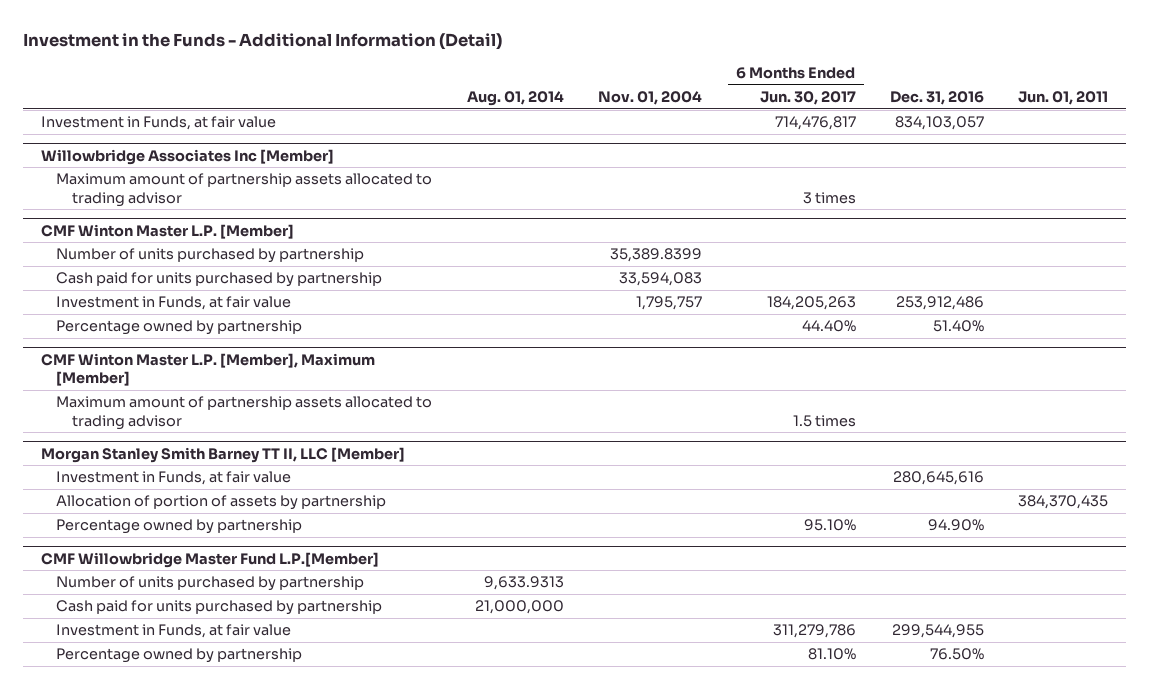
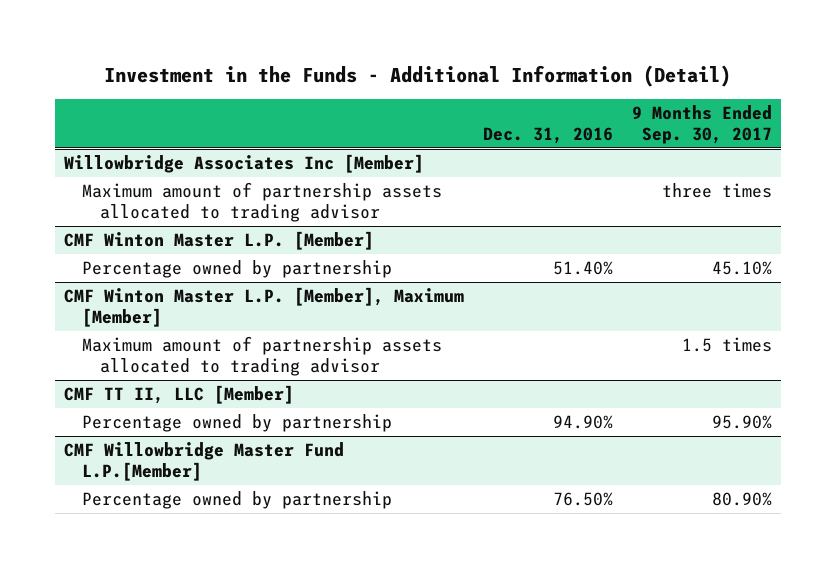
- | Aug. 01, 2014 | Nov. 01, 2004 | 6 Months Ended Jun. 30, 2017 | Dec. 31, 2016 | Jun. 01, 2011
+ | Dec. 31, 2016 | 9 Months Ended Sep. 30, 2017
- Investment in Funds, at fair value | | | 714,476,817 | 834,103,057 |
@ CMF Winton Master L.P. [Member]
- Number of units purchased by partnership | | 35,389.8399 | | |
- Cash paid for units purchased by partnership | | 33,594,083 | | |
- Investment in Funds, at fair value | | 1,795,757 | 184,205,263 | 253,912,486 |
- Morgan Stanley Smith Barney TT II, LLC [Member]
- Investment in Funds, at fair value | | | | 280,645,616 |
- Allocation of portion of assets by partnership | | | | | 384,370,435
+ CMF TT II, LLC [Member]
@ CMF Willowbridge Master Fund L.P.[Member]
- Number of units purchased by partnership | 9,633.9313 | | | |
- Cash paid for units purchased by partnership | 21,000,000 | | | |
- Investment in Funds, at fair value | | | 311,279,786 | 299,544,955 |

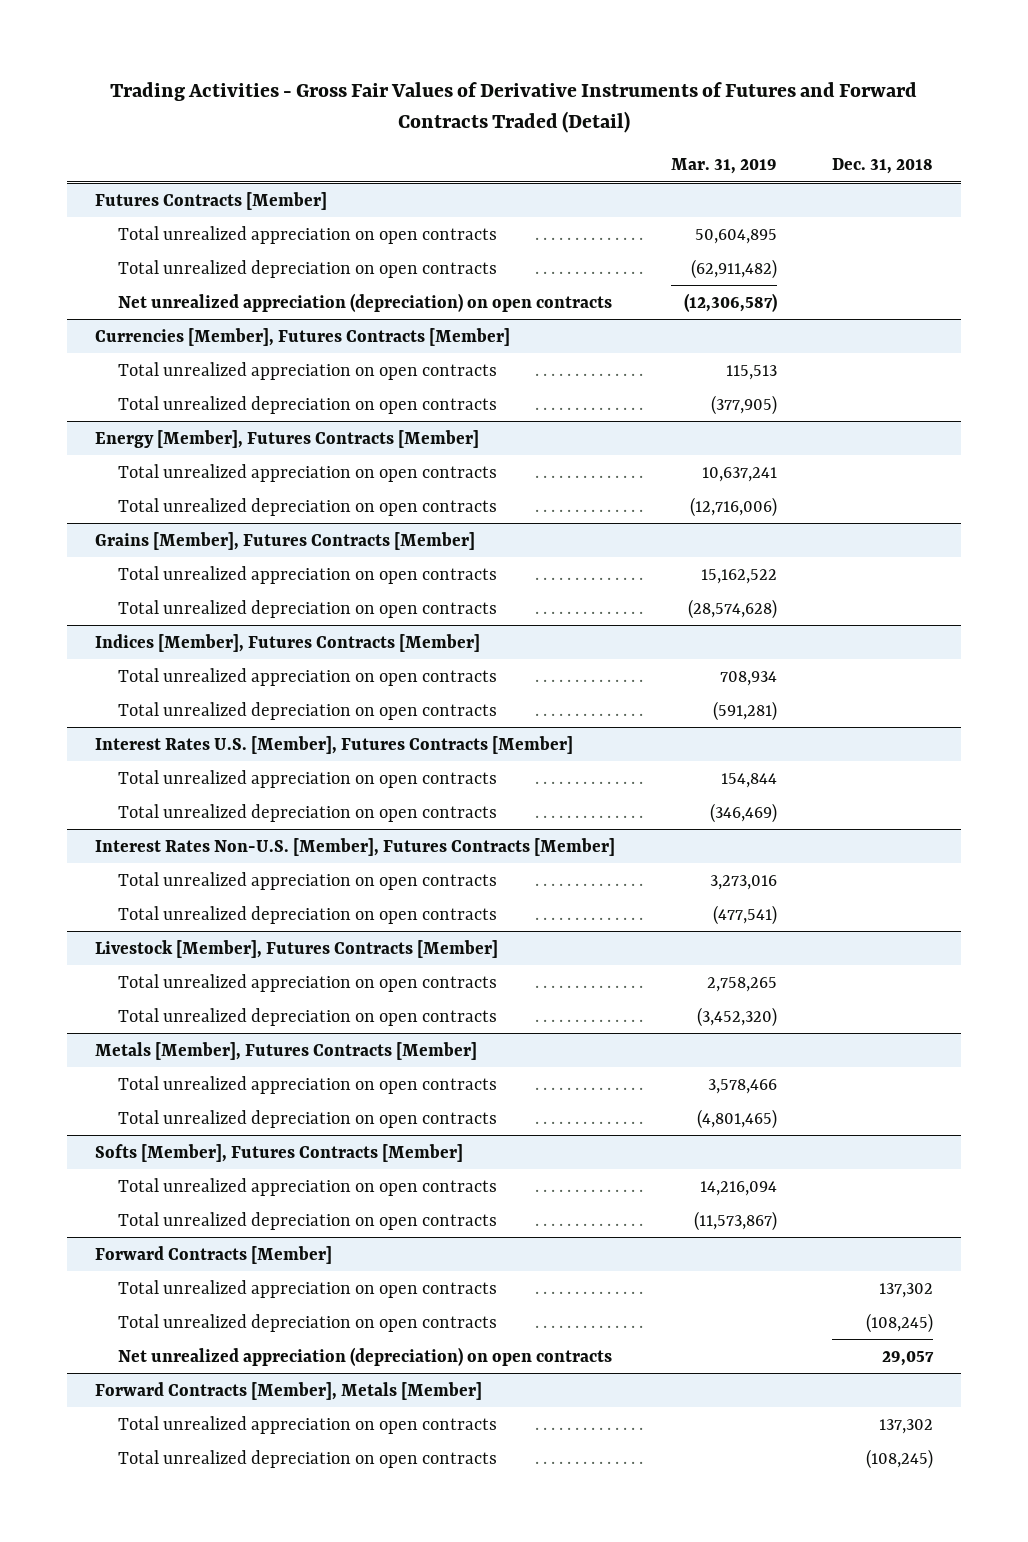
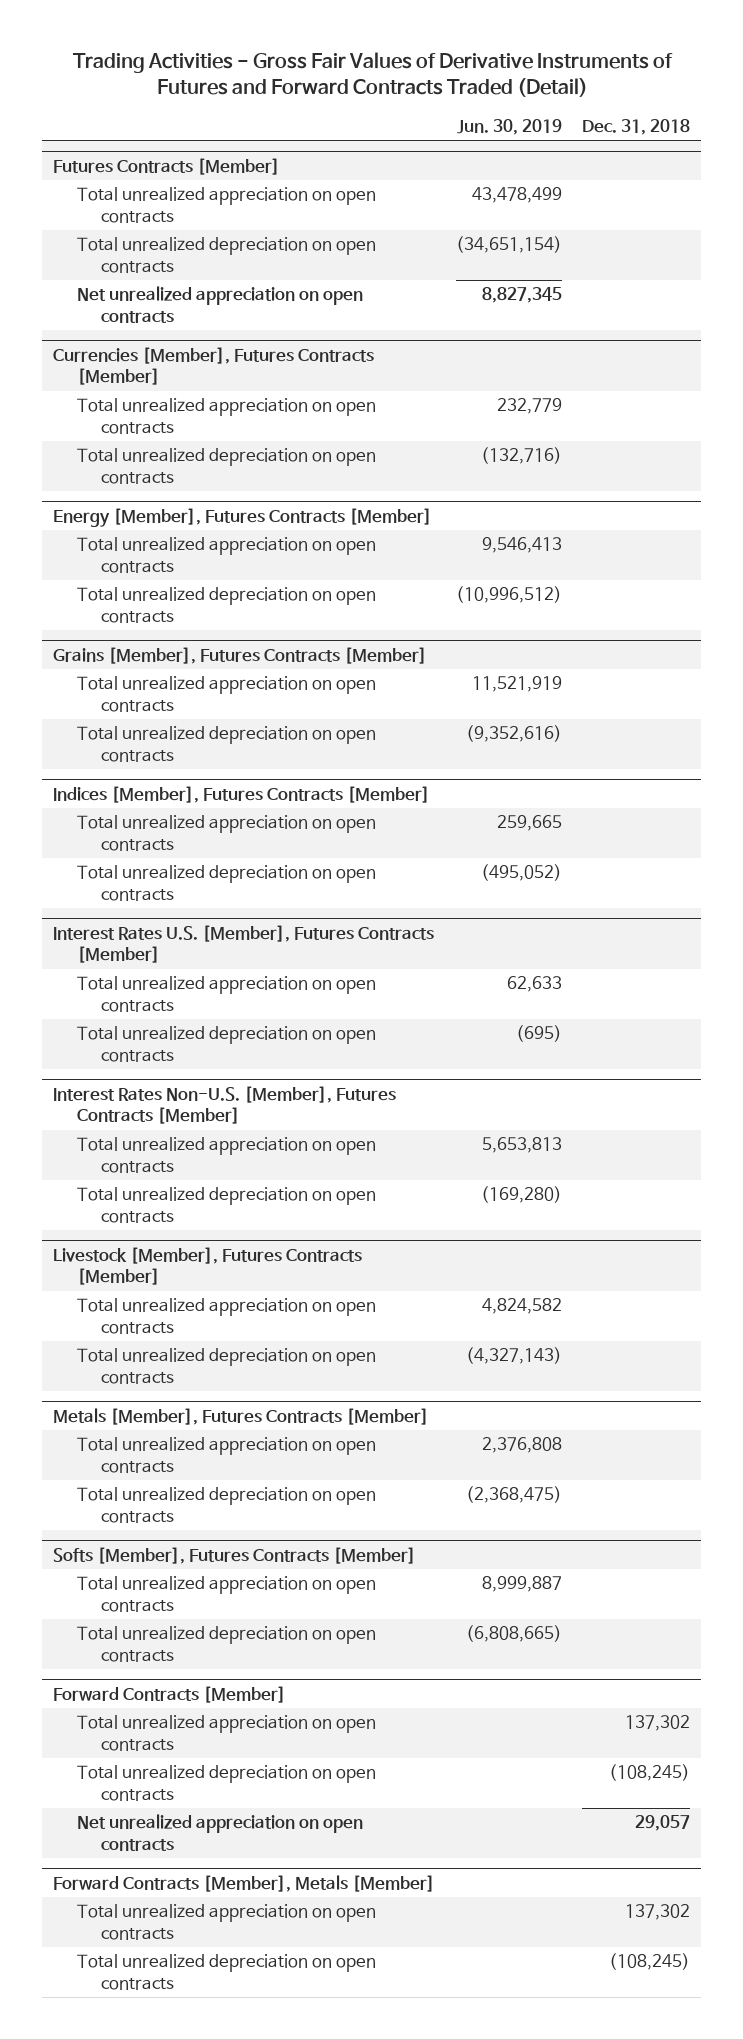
- | Mar. 31, 2019 | Dec. 31, 2018
+ | Jun. 30, 2019 | Dec. 31, 2018
@ Futures Contracts [Member]
- Net unrealized appreciation (depreciation) on open contracts | (12,306,587) |
+ Net unrealized appreciation on open contracts | 8,827,345 |
@ Forward Contracts [Member]
- Net unrealized appreciation (depreciation) on open contracts | | 29,057
+ Net unrealized appreciation on open contracts | | 29,057

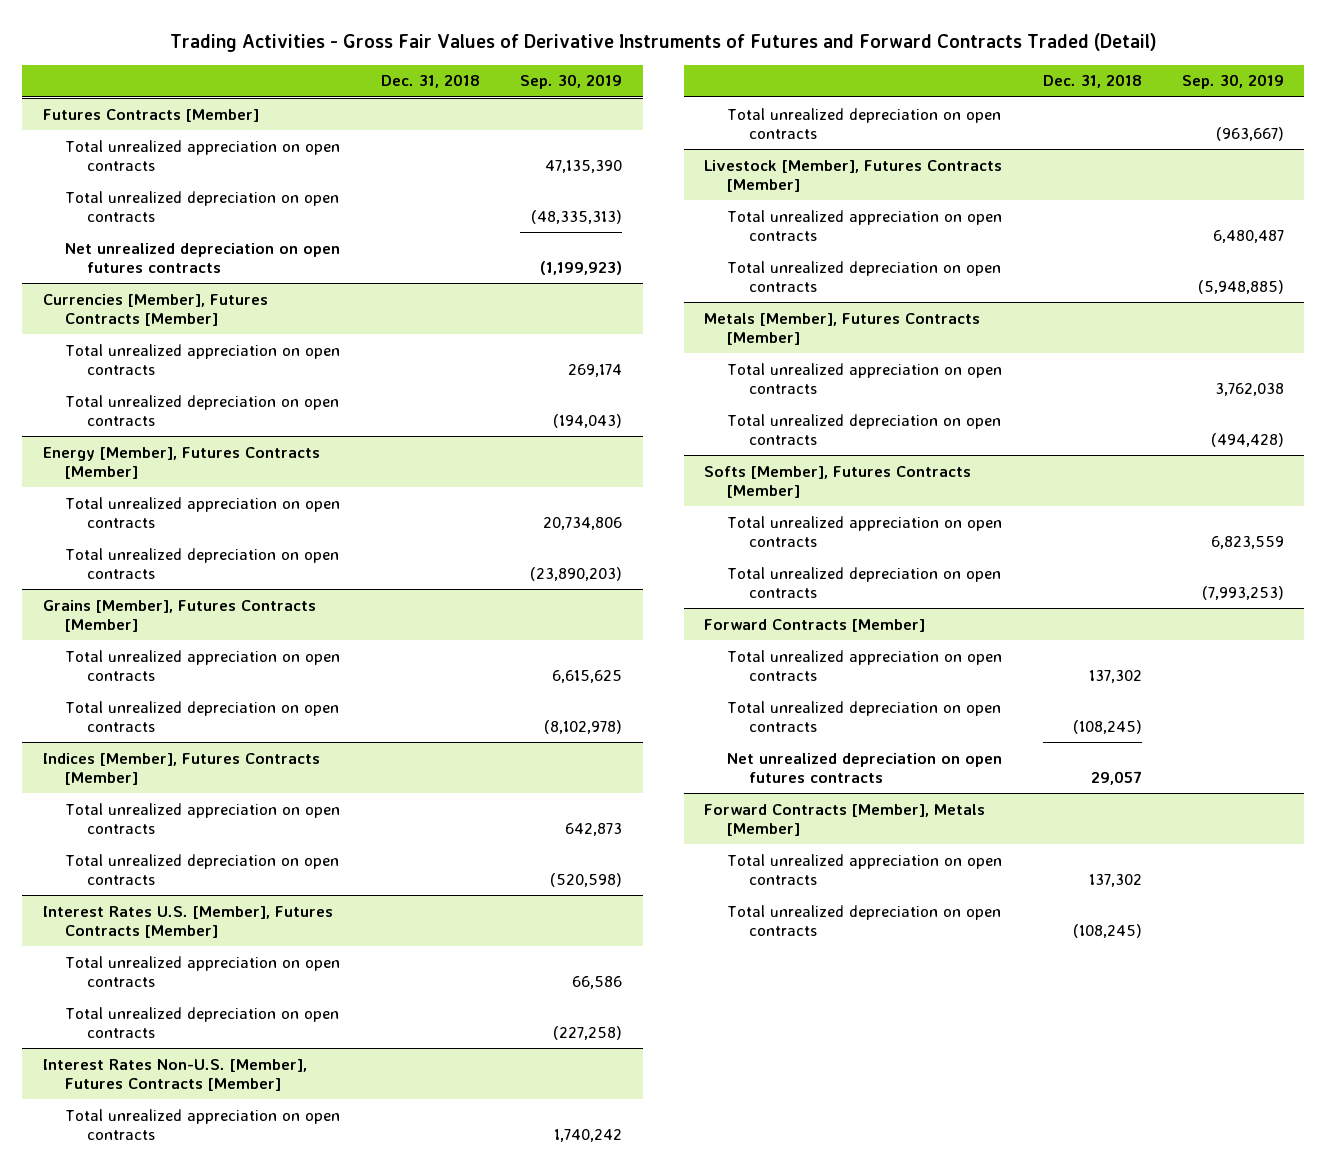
- | Jun. 30, 2019 | Dec. 31, 2018
+ | Dec. 31, 2018 | Sep. 30, 2019
@ Futures Contracts [Member]
- Net unrealized appreciation on open contracts | 8,827,345 |
+ Net unrealized depreciation on open futures contracts | | (1,199,923)
@ Forward Contracts [Member]
- Net unrealized appreciation on open contracts | | 29,057
+ Net unrealized depreciation on open futures contracts | 29,057 |

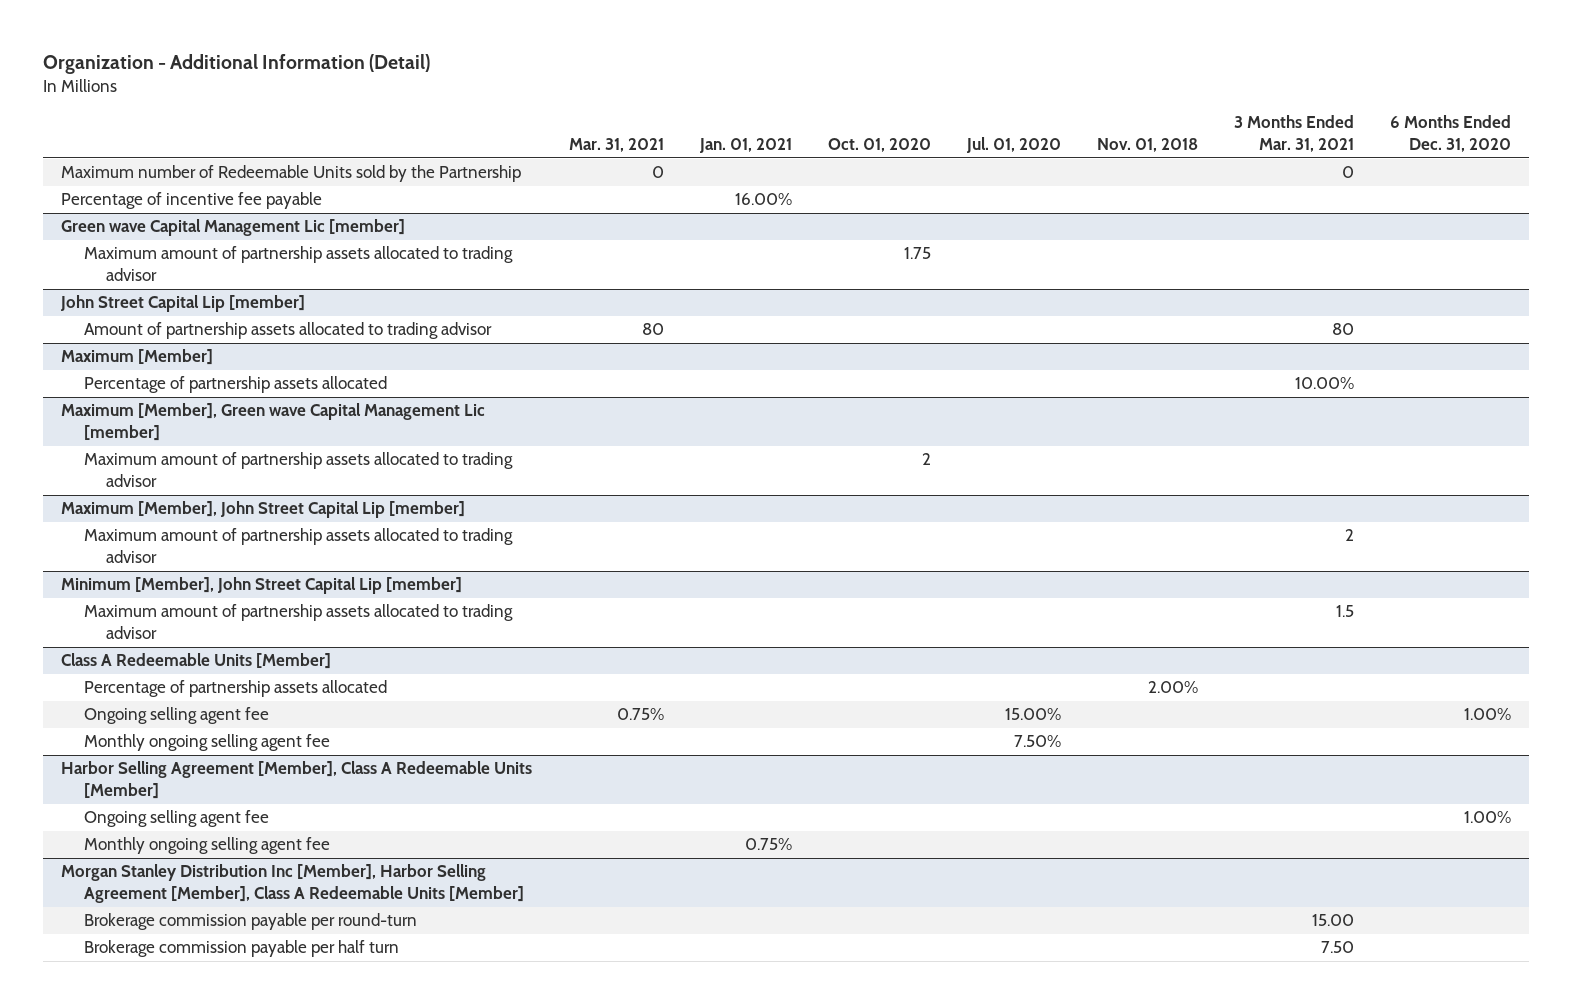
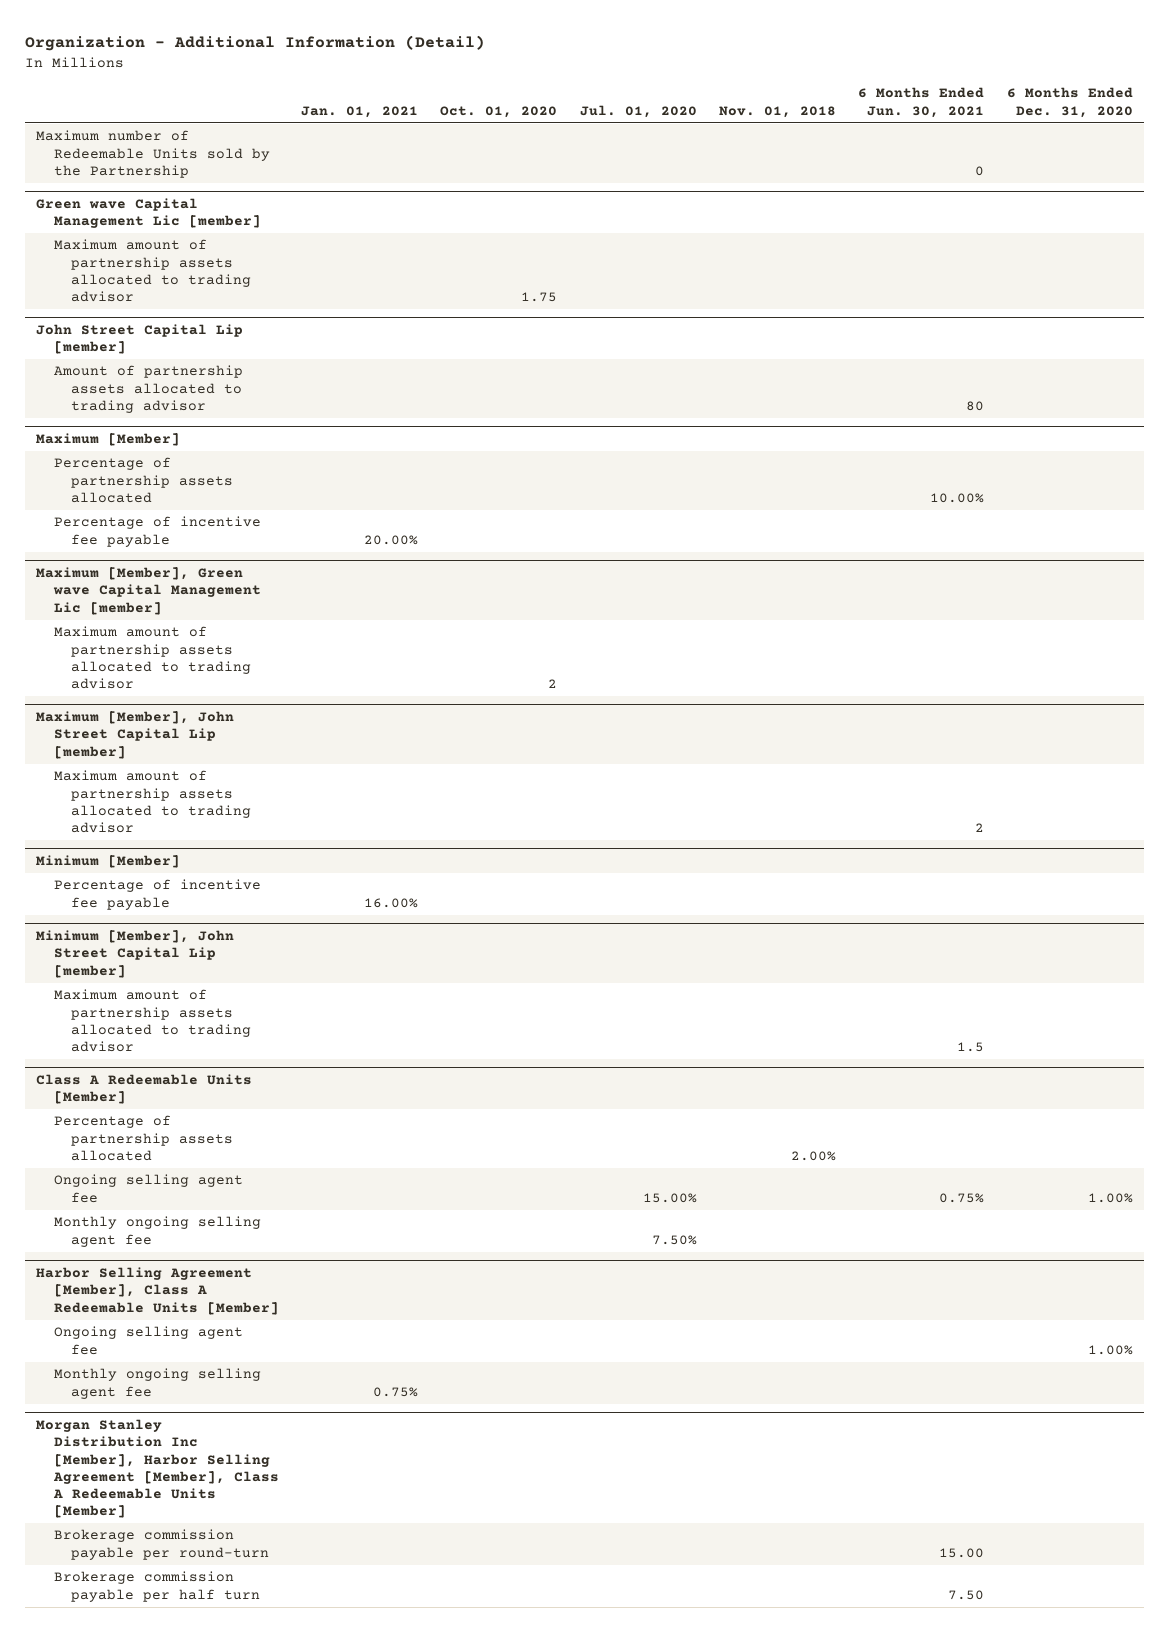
- | Mar. 31, 2021 | Jan. 01, 2021 | Oct. 01, 2020 | Jul. 01, 2020 | Nov. 01, 2018 | 3 Months Ended Mar. 31, 2021 | 6 Months Ended Dec. 31, 2020
+ | Jan. 01, 2021 | Oct. 01, 2020 | Jul. 01, 2020 | Nov. 01, 2018 | 6 Months Ended Jun. 30, 2021 | 6 Months Ended Dec. 31, 2020
- Percentage of incentive fee payable | | 16.00% | | | | |
@ Maximum [Member]
+ Percentage of incentive fee payable | 20.00% | | | | |
+ Minimum [Member]
+ Percentage of incentive fee payable | 16.00% | | | | |

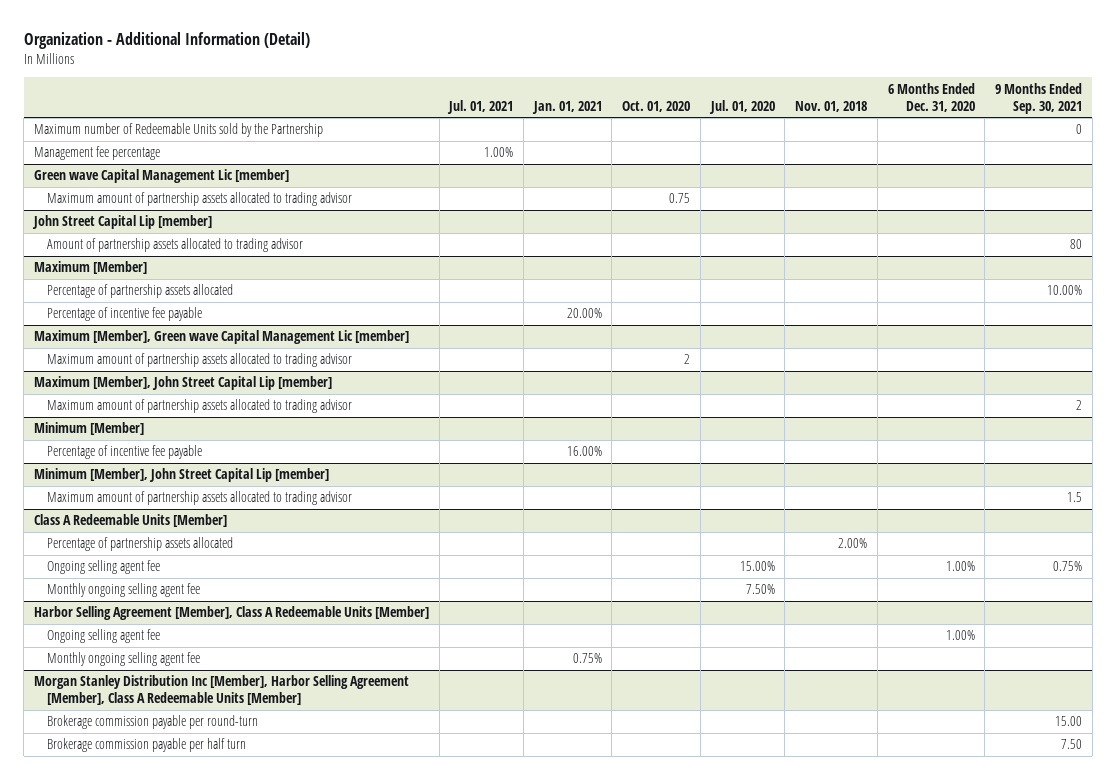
- | Jan. 01, 2021 | Oct. 01, 2020 | Jul. 01, 2020 | Nov. 01, 2018 | 6 Months Ended Jun. 30, 2021 | 6 Months Ended Dec. 31, 2020
+ | Jul. 01, 2021 | Jan. 01, 2021 | Oct. 01, 2020 | Jul. 01, 2020 | Nov. 01, 2018 | 6 Months Ended Dec. 31, 2020 | 9 Months Ended Sep. 30, 2021
+ Management fee percentage | 1.00% | | | | | |
@ Green wave Capital Management Lic [member]
- Maximum amount of partnership assets allocated to trading advisor | | 1.75 | | | |
+ Maximum amount of partnership assets allocated to trading advisor | | | 0.75 | | | |

